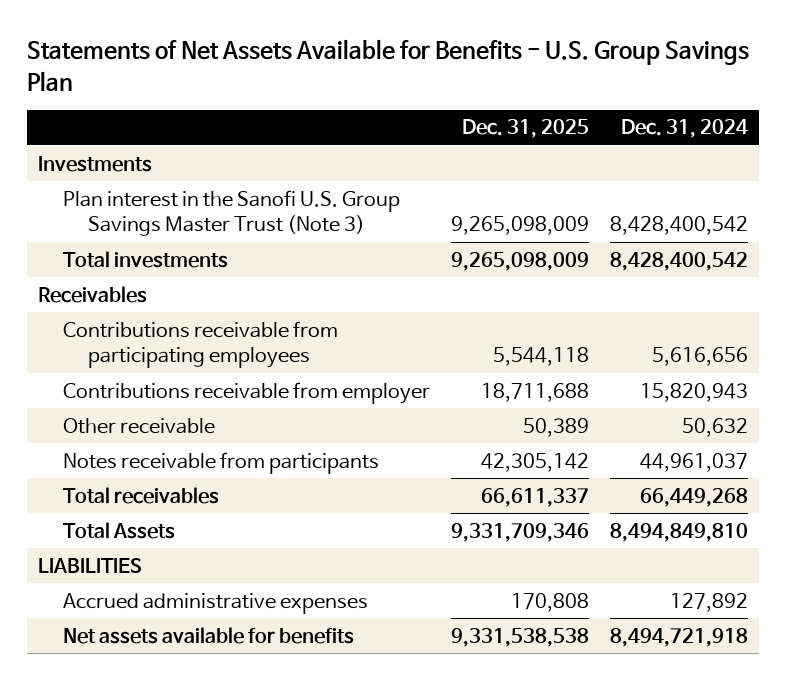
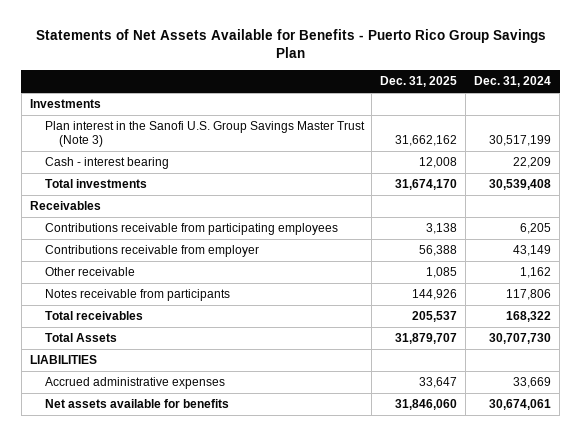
- Statements of Net Assets Available for Benefits - U.S. Group Savings Plan
+ Statements of Net Assets Available for Benefits - Puerto Rico Group Savings Plan
- Plan interest in the Sanofi U.S. Group Savings Master Trust (Note 3) | 9,265,098,009 | 8,428,400,542
- Total investments | 9,265,098,009 | 8,428,400,542
+ Plan interest in the Sanofi U.S. Group Savings Master Trust (Note 3) | 31,662,162 | 30,517,199
+ Cash - interest bearing | 12,008 | 22,209
+ Total investments | 31,674,170 | 30,539,408
- Contributions receivable from participating employees | 5,544,118 | 5,616,656
- Contributions receivable from employer | 18,711,688 | 15,820,943
- Other receivable | 50,389 | 50,632
- Notes receivable from participants | 42,305,142 | 44,961,037
- Total receivables | 66,611,337 | 66,449,268
- Total Assets | 9,331,709,346 | 8,494,849,810
+ Contributions receivable from participating employees | 3,138 | 6,205
+ Contributions receivable from employer | 56,388 | 43,149
+ Other receivable | 1,085 | 1,162
+ Notes receivable from participants | 144,926 | 117,806
+ Total receivables | 205,537 | 168,322
+ Total Assets | 31,879,707 | 30,707,730
- Accrued administrative expenses | 170,808 | 127,892
- Net assets available for benefits | 9,331,538,538 | 8,494,721,918
+ Accrued administrative expenses | 33,647 | 33,669
+ Net assets available for benefits | 31,846,060 | 30,674,061

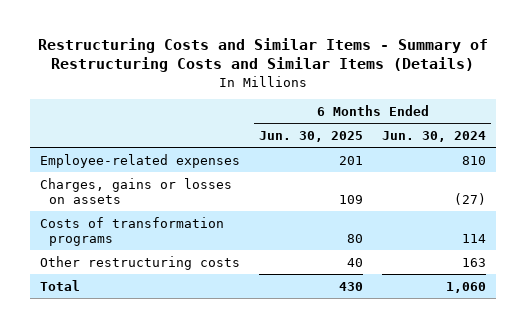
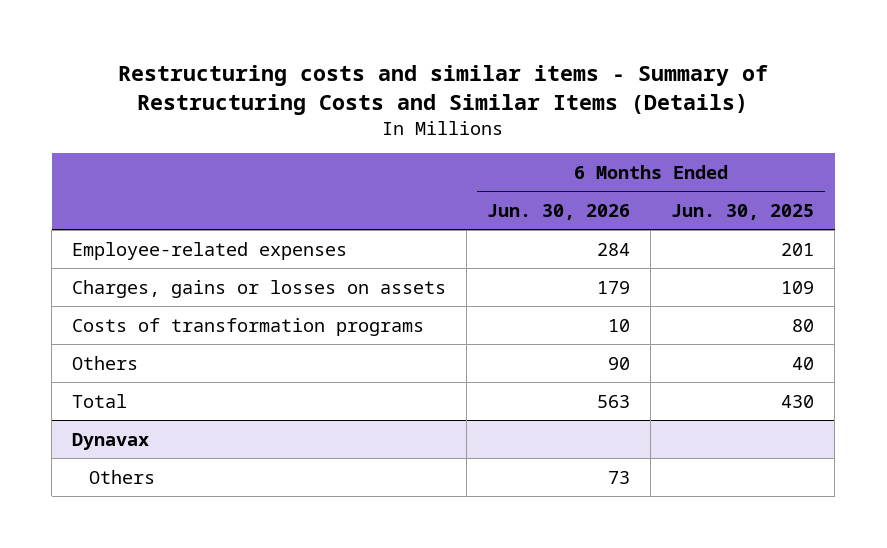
- Restructuring Costs and Similar Items - Summary of Restructuring Costs and Similar Items (Details)
+ Restructuring costs and similar items - Summary of Restructuring Costs and Similar Items (Details)
- | 6 Months Ended Jun. 30, 2025 | 6 Months Ended Jun. 30, 2024
+ | 6 Months Ended Jun. 30, 2026 | 6 Months Ended Jun. 30, 2025
- Other restructuring costs | 40 | 163
+ Others | 90 | 40
+ Dynavax
+ Others | 73 |

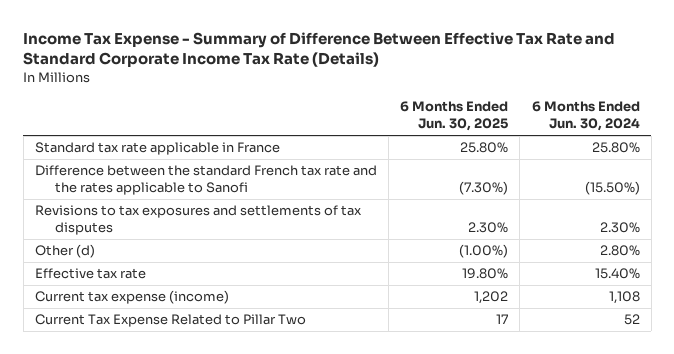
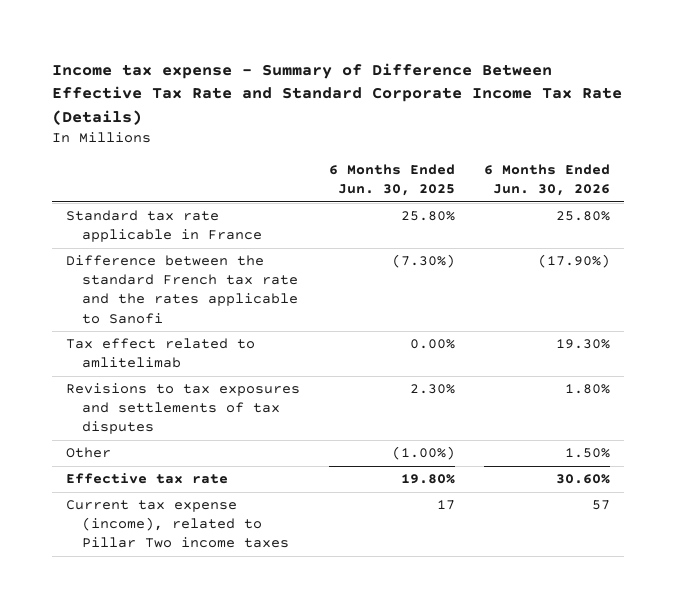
- Income Tax Expense - Summary of Difference Between Effective Tax Rate and Standard Corporate Income Tax Rate (Details)
+ Income tax expense - Summary of Difference Between Effective Tax Rate and Standard Corporate Income Tax Rate (Details)
- | 6 Months Ended Jun. 30, 2025 | 6 Months Ended Jun. 30, 2024
+ | 6 Months Ended Jun. 30, 2025 | 6 Months Ended Jun. 30, 2026
+ Tax effect related to amlitelimab | 0.00% | 19.30%
- Other (d) | (1.00%) | 2.80%
+ Other | (1.00%) | 1.50%
- Current tax expense (income) | 1,202 | 1,108
- Current Tax Expense Related to Pillar Two | 17 | 52
+ Current tax expense (income), related to Pillar Two income taxes | 17 | 57

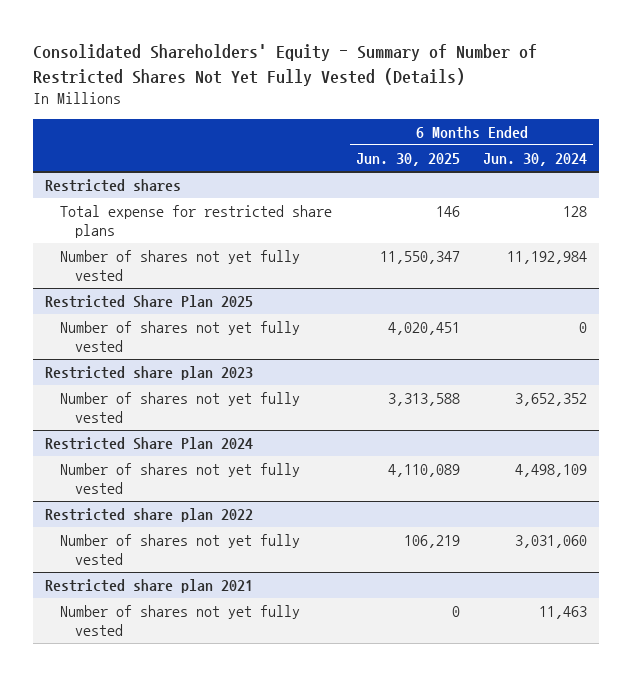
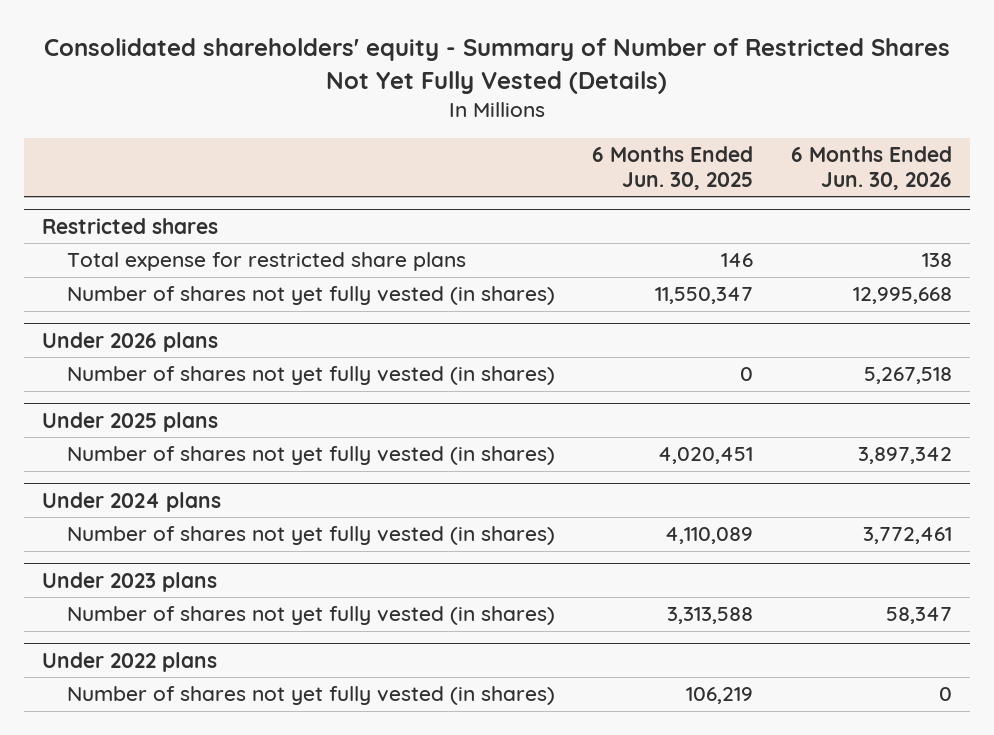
- Consolidated Shareholders' Equity - Summary of Number of Restricted Shares Not Yet Fully Vested (Details)
+ Consolidated shareholders' equity - Summary of Number of Restricted Shares Not Yet Fully Vested (Details)
- | 6 Months Ended Jun. 30, 2025 | 6 Months Ended Jun. 30, 2024
+ | 6 Months Ended Jun. 30, 2025 | 6 Months Ended Jun. 30, 2026
@ Restricted shares
- Number of shares not yet fully vested | 11,550,347 | 11,192,984
- Restricted Share Plan 2025
- Number of shares not yet fully vested | 4,020,451 | 0
- Restricted share plan 2023
- Number of shares not yet fully vested | 3,313,588 | 3,652,352
- Restricted Share Plan 2024
- Number of shares not yet fully vested | 4,110,089 | 4,498,109
- Restricted share plan 2022
- Number of shares not yet fully vested | 106,219 | 3,031,060
- Restricted share plan 2021
- Number of shares not yet fully vested | 0 | 11,463
@ Restricted shares
+ Number of shares not yet fully vested (in shares) | 11,550,347 | 12,995,668
+ Under 2026 plans
+ Number of shares not yet fully vested (in shares) | 0 | 5,267,518
+ Under 2025 plans
+ Number of shares not yet fully vested (in shares) | 4,020,451 | 3,897,342
+ Under 2024 plans
+ Number of shares not yet fully vested (in shares) | 4,110,089 | 3,772,461
+ Under 2023 plans
+ Number of shares not yet fully vested (in shares) | 3,313,588 | 58,347
+ Under 2022 plans
+ Number of shares not yet fully vested (in shares) | 106,219 | 0

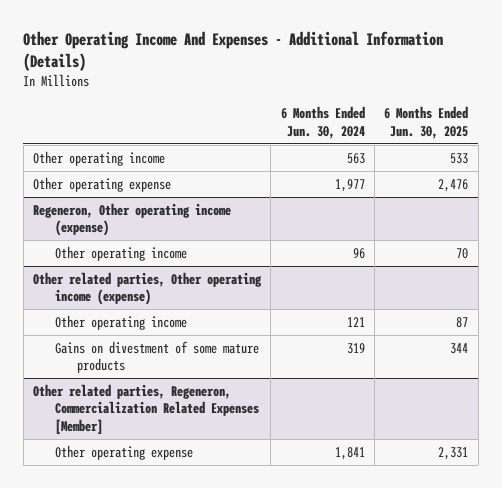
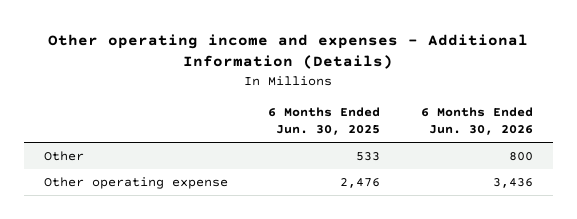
- Other Operating Income And Expenses - Additional Information (Details)
+ Other operating income and expenses - Additional Information (Details)
- | 6 Months Ended Jun. 30, 2024 | 6 Months Ended Jun. 30, 2025
+ | 6 Months Ended Jun. 30, 2025 | 6 Months Ended Jun. 30, 2026
- Other operating income | 563 | 533
+ Other | 533 | 800
- Regeneron, Other operating income (expense)
- Other operating income | 96 | 70
- Other related parties, Other operating income (expense)
- Other operating income | 121 | 87
- Gains on divestment of some mature products | 319 | 344
- Other related parties, Regeneron, Commercialization Related Expenses [Member]
- Other operating expense | 1,841 | 2,331

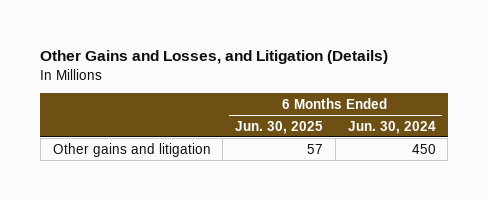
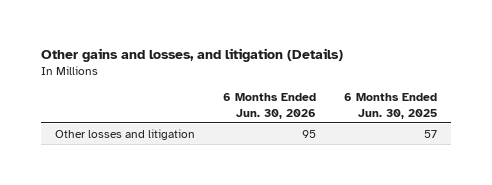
- Other Gains and Losses, and Litigation (Details)
+ Other gains and losses, and litigation (Details)
- | 6 Months Ended Jun. 30, 2025 | 6 Months Ended Jun. 30, 2024
+ | 6 Months Ended Jun. 30, 2026 | 6 Months Ended Jun. 30, 2025
- Other gains and litigation | 57 | 450
+ Other losses and litigation | 95 | 57

